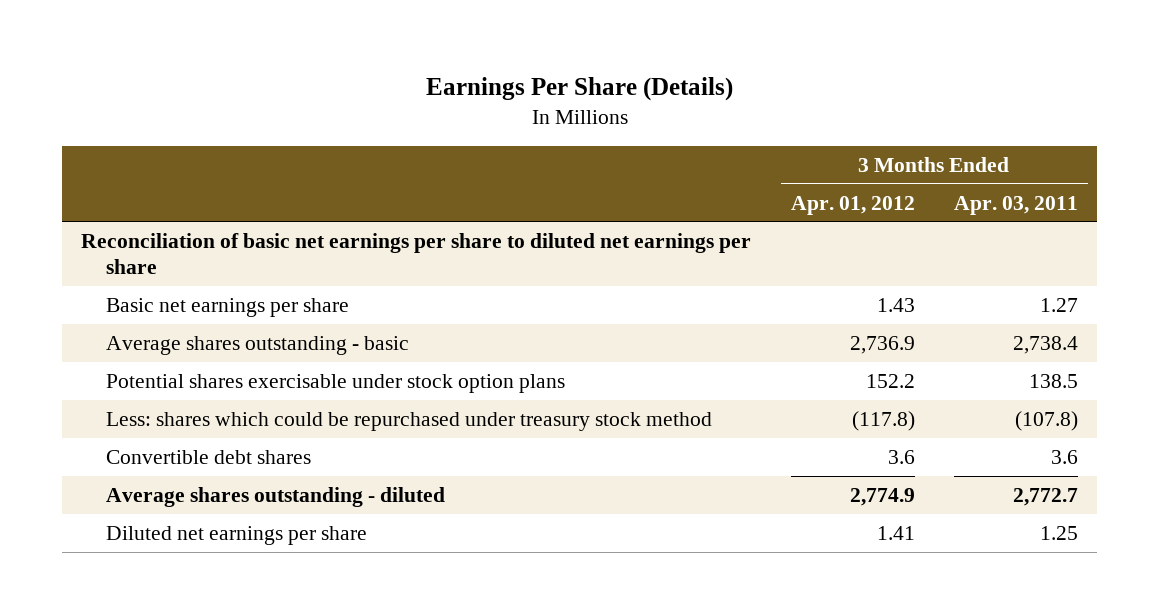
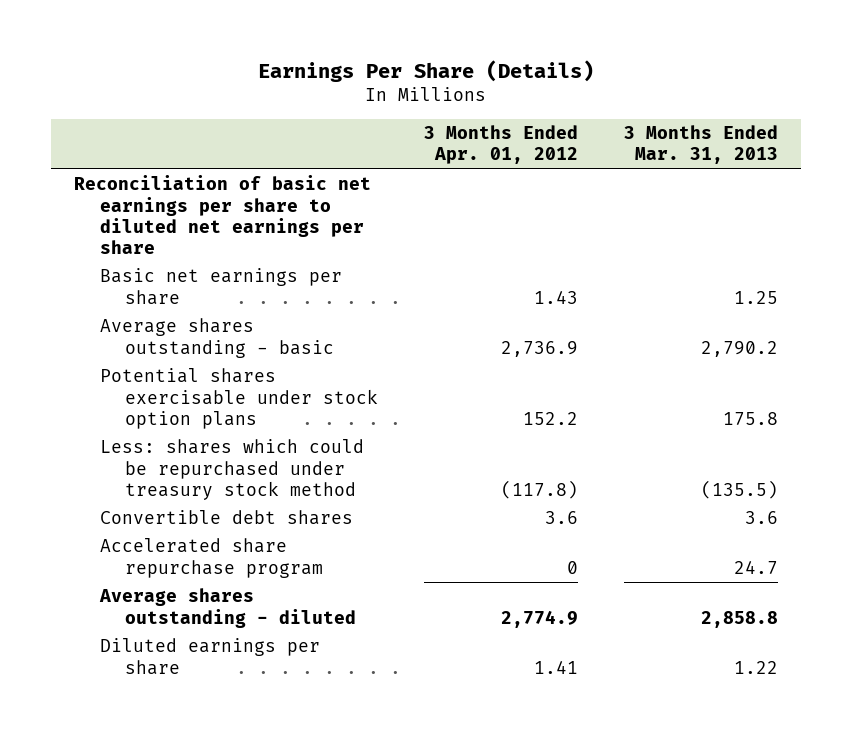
- | 3 Months Ended Apr. 01, 2012 | 3 Months Ended Apr. 03, 2011
+ | 3 Months Ended Apr. 01, 2012 | 3 Months Ended Mar. 31, 2013
+ Accelerated share repurchase program | 0 | 24.7
- Diluted net earnings per share | 1.41 | 1.25
+ Diluted earnings per share | 1.41 | 1.22

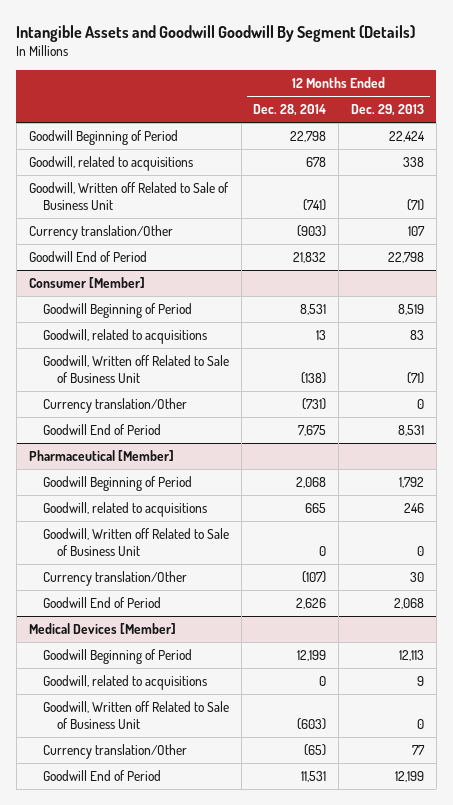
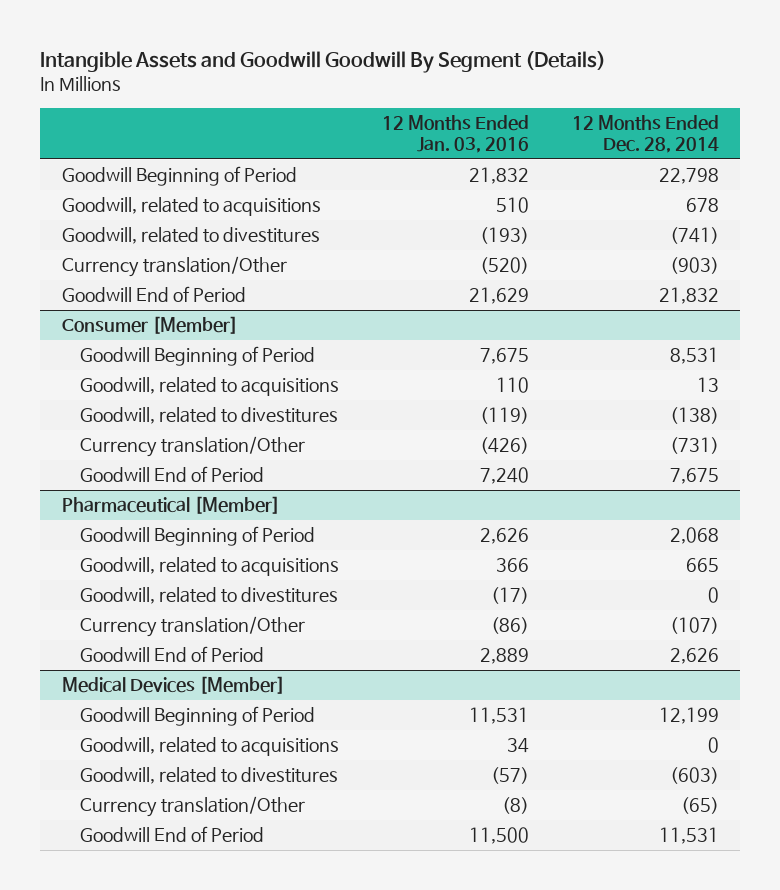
- | 12 Months Ended Dec. 28, 2014 | 12 Months Ended Dec. 29, 2013
+ | 12 Months Ended Jan. 03, 2016 | 12 Months Ended Dec. 28, 2014
- Goodwill, Written off Related to Sale of Business Unit | (741) | (71)
+ Goodwill, related to divestitures | (193) | (741)
@ Consumer [Member]
- Goodwill, Written off Related to Sale of Business Unit | (138) | (71)
+ Goodwill, related to divestitures | (119) | (138)
@ Pharmaceutical [Member]
- Goodwill, Written off Related to Sale of Business Unit | 0 | 0
+ Goodwill, related to divestitures | (17) | 0
@ Medical Devices [Member]
- Goodwill, Written off Related to Sale of Business Unit | (603) | 0
+ Goodwill, related to divestitures | (57) | (603)

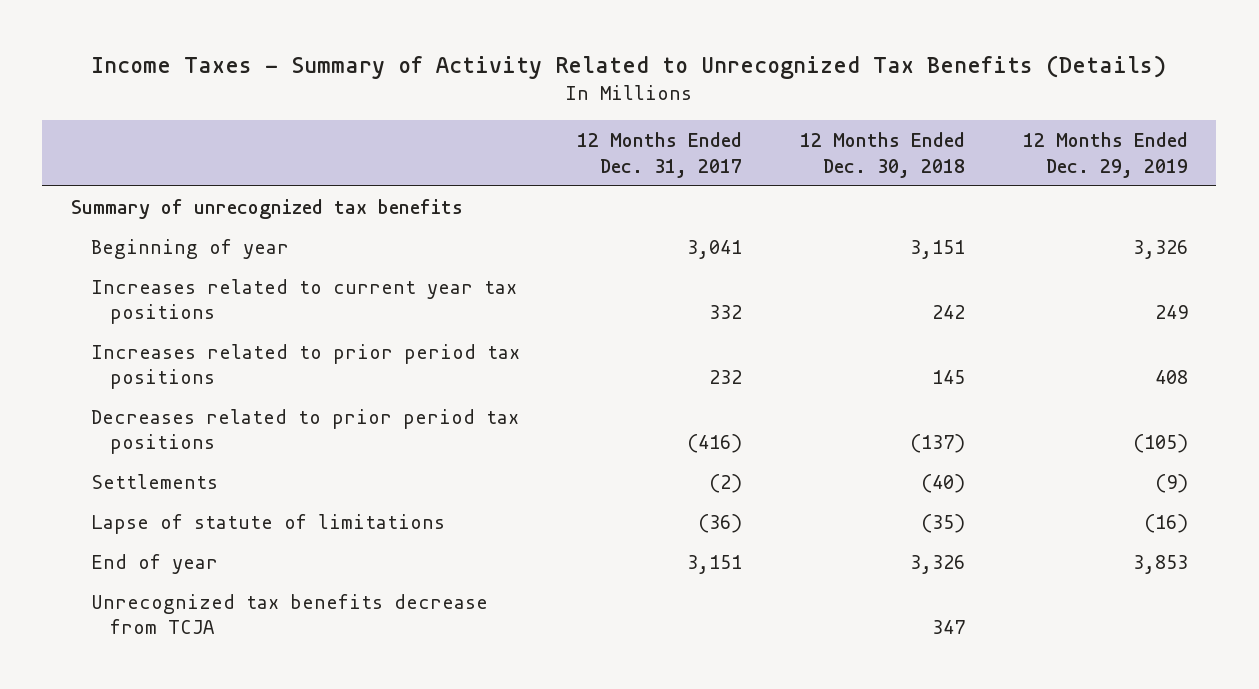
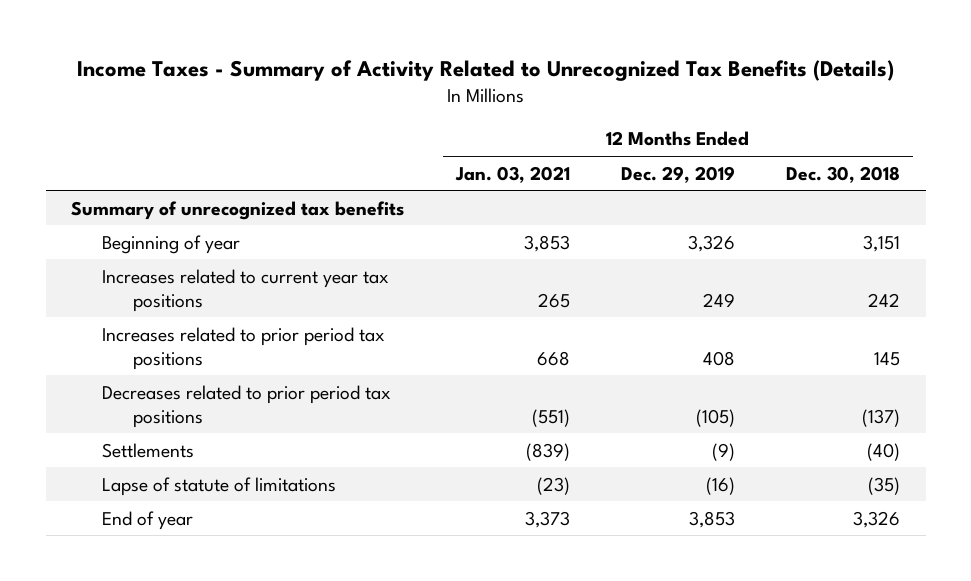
- | 12 Months Ended Dec. 31, 2017 | 12 Months Ended Dec. 30, 2018 | 12 Months Ended Dec. 29, 2019
+ | 12 Months Ended Jan. 03, 2021 | 12 Months Ended Dec. 29, 2019 | 12 Months Ended Dec. 30, 2018
- Unrecognized tax benefits decrease from TCJA | | 347 |

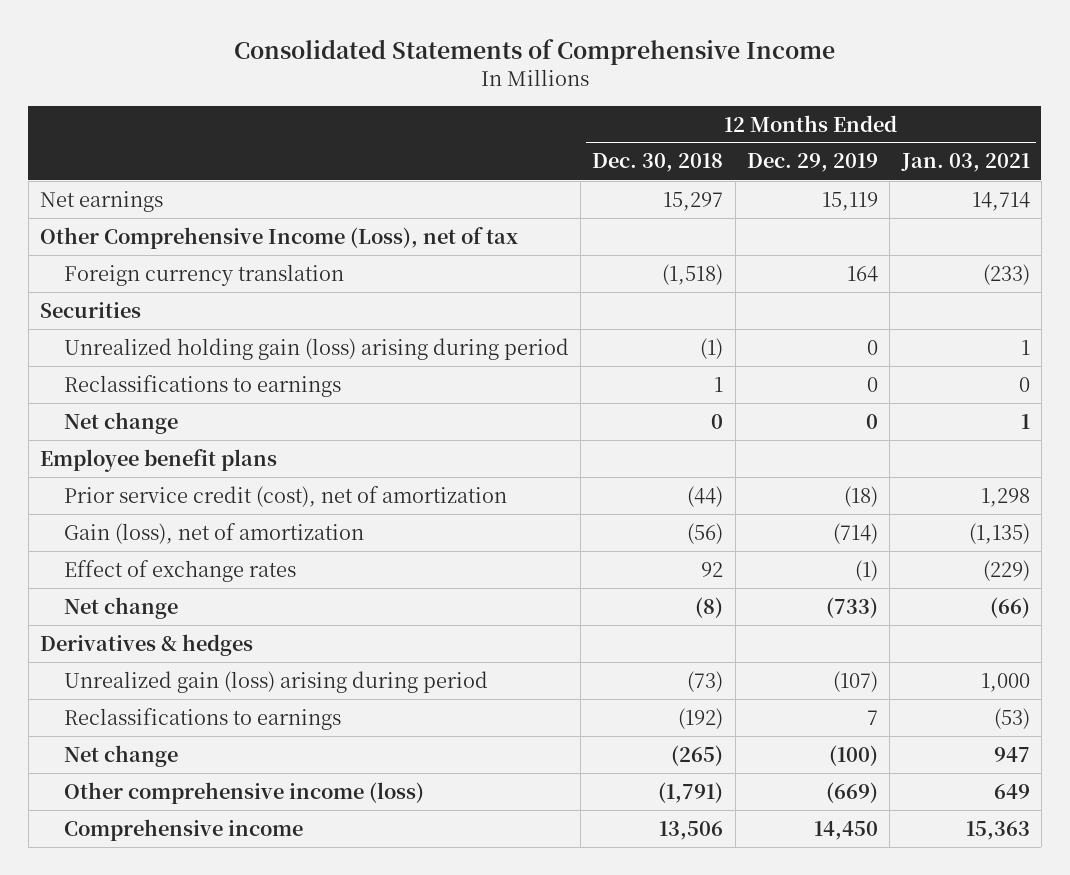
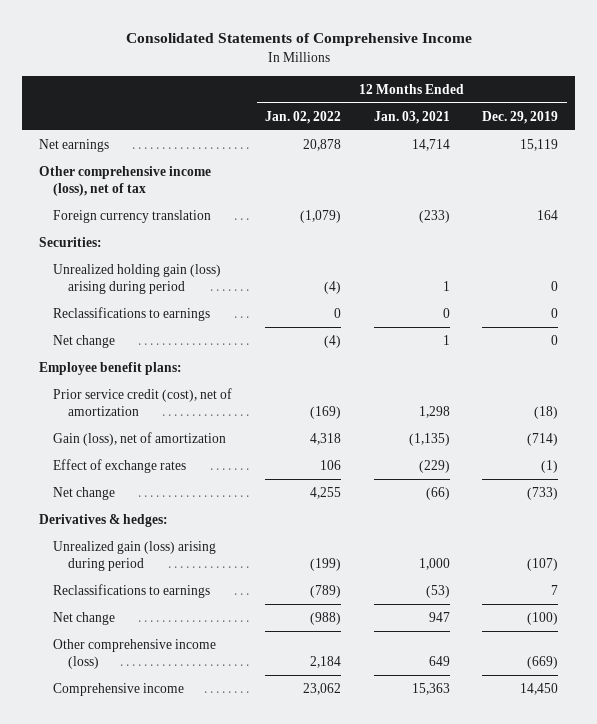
- | 12 Months Ended Dec. 30, 2018 | 12 Months Ended Dec. 29, 2019 | 12 Months Ended Jan. 03, 2021
+ | 12 Months Ended Jan. 02, 2022 | 12 Months Ended Jan. 03, 2021 | 12 Months Ended Dec. 29, 2019
- Other Comprehensive Income (Loss), net of tax
+ Other comprehensive income (loss), net of tax
- Securities
+ Securities:
- Employee benefit plans
+ Employee benefit plans:
- Derivatives & hedges
+ Derivatives & hedges:

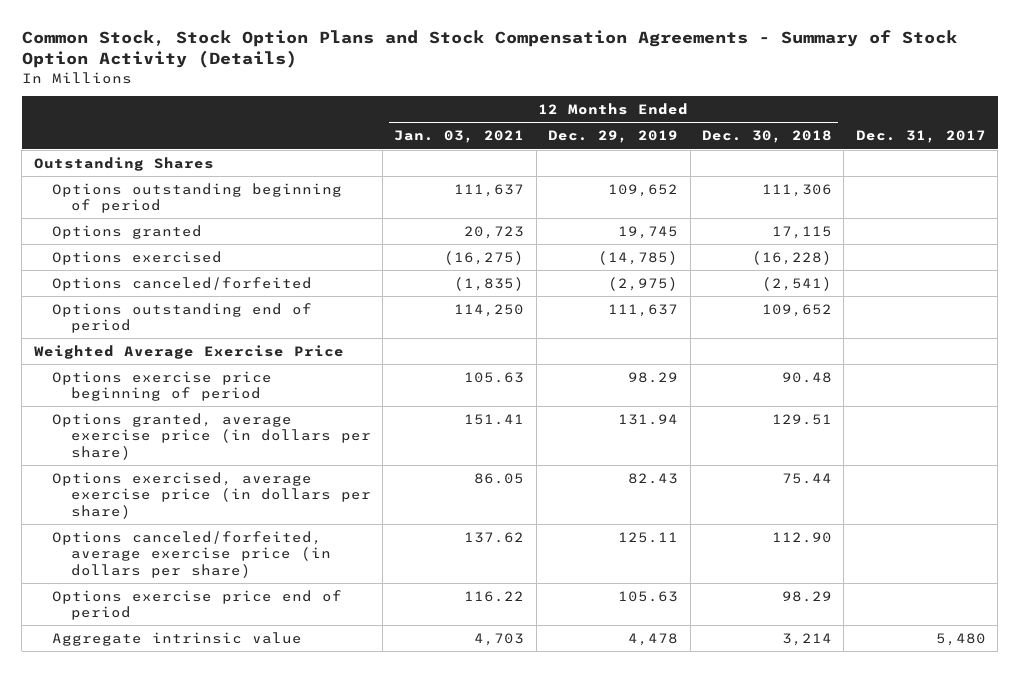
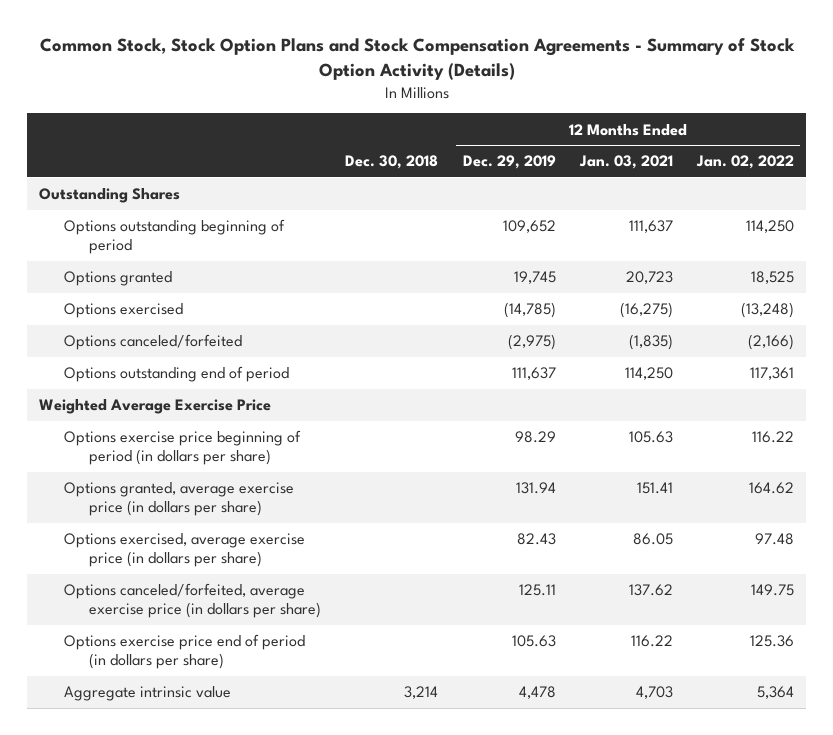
- | 12 Months Ended Jan. 03, 2021 | 12 Months Ended Dec. 29, 2019 | 12 Months Ended Dec. 30, 2018 | Dec. 31, 2017
+ | Dec. 30, 2018 | 12 Months Ended Dec. 29, 2019 | 12 Months Ended Jan. 03, 2021 | 12 Months Ended Jan. 02, 2022
- Options exercise price beginning of period | 105.63 | 98.29 | 90.48 |
+ Options exercise price beginning of period (in dollars per share) | | 98.29 | 105.63 | 116.22
- Options exercise price end of period | 116.22 | 105.63 | 98.29 |
+ Options exercise price end of period (in dollars per share) | | 105.63 | 116.22 | 125.36

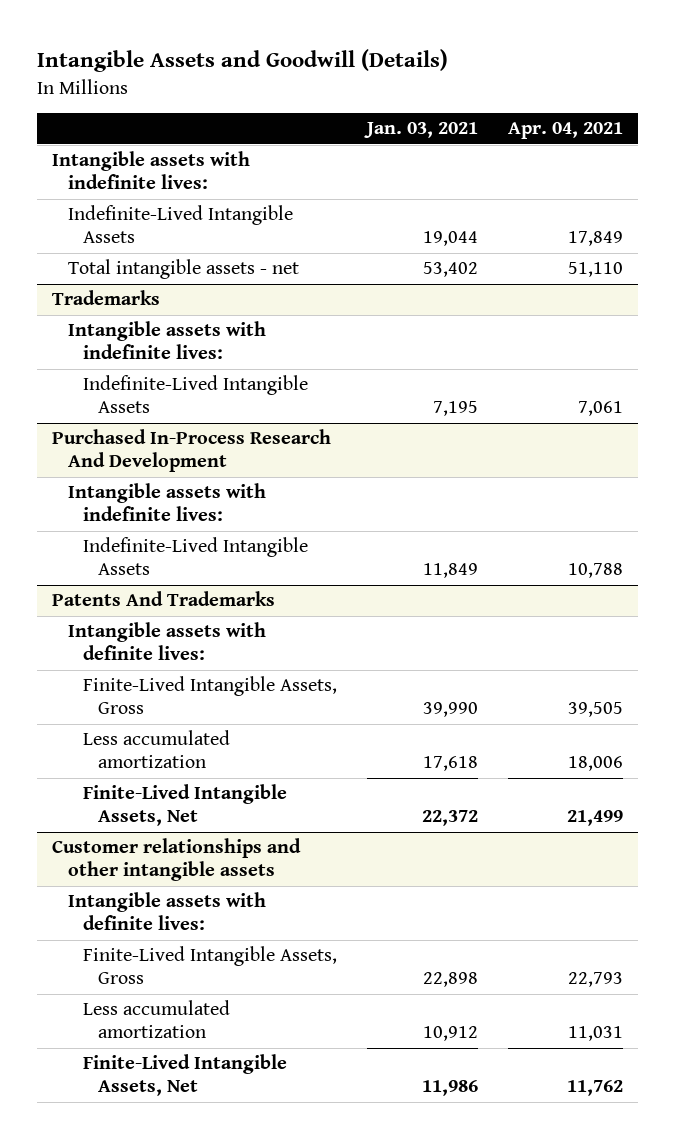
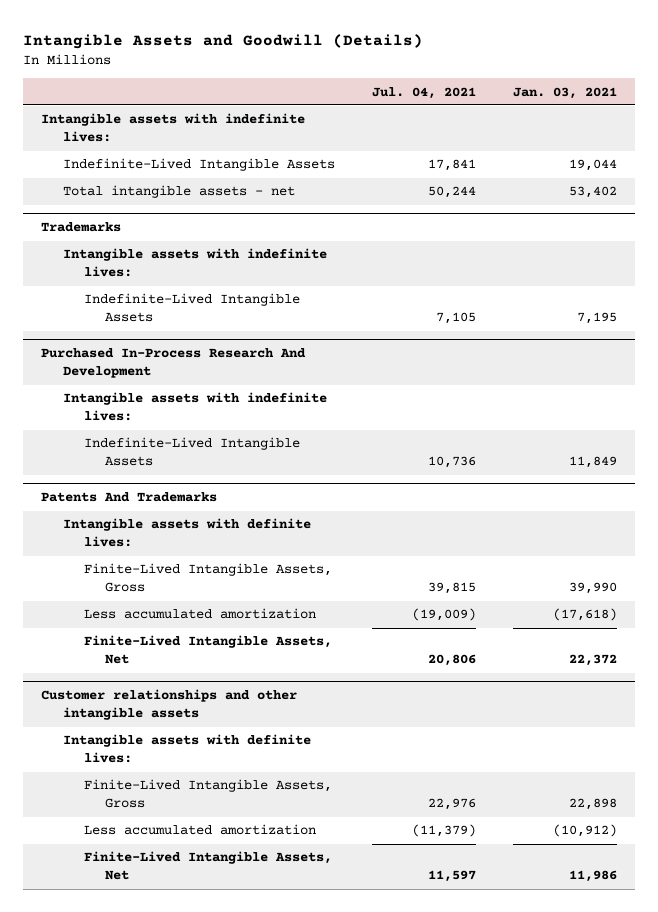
- | Jan. 03, 2021 | Apr. 04, 2021
+ | Jul. 04, 2021 | Jan. 03, 2021
@ Patents And Trademarks
- Less accumulated amortization | 17,618 | 18,006
+ Less accumulated amortization | (19,009) | (17,618)
@ Customer relationships and other intangible assets
- Less accumulated amortization | 10,912 | 11,031
+ Less accumulated amortization | (11,379) | (10,912)

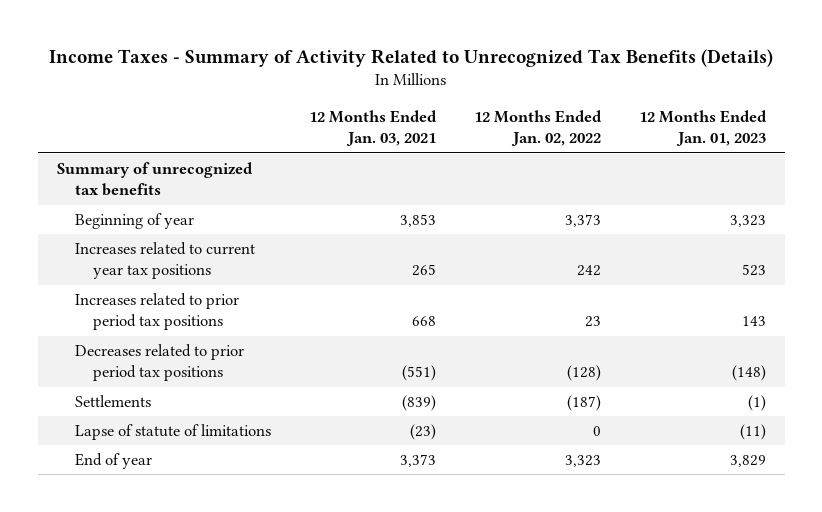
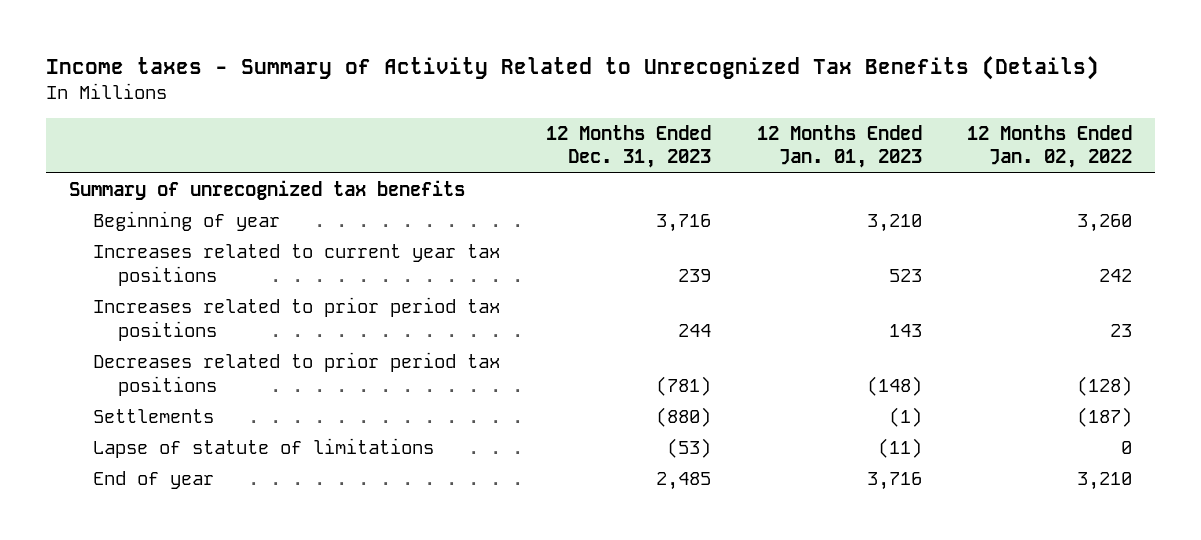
- Income Taxes - Summary of Activity Related to Unrecognized Tax Benefits (Details)
+ Income taxes - Summary of Activity Related to Unrecognized Tax Benefits (Details)
- | 12 Months Ended Jan. 03, 2021 | 12 Months Ended Jan. 02, 2022 | 12 Months Ended Jan. 01, 2023
+ | 12 Months Ended Dec. 31, 2023 | 12 Months Ended Jan. 01, 2023 | 12 Months Ended Jan. 02, 2022
- Beginning of year | 3,853 | 3,373 | 3,323
+ Beginning of year | 3,716 | 3,210 | 3,260
- End of year | 3,373 | 3,323 | 3,829
+ End of year | 2,485 | 3,716 | 3,210

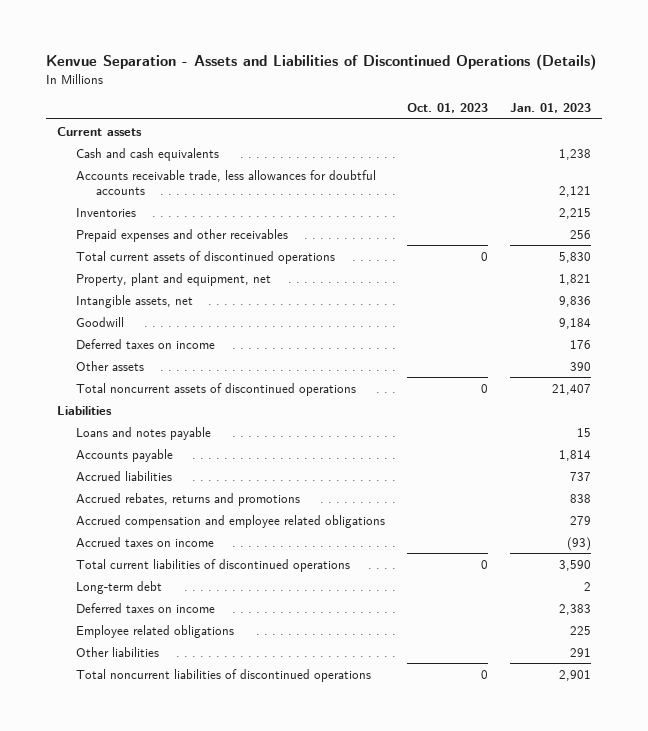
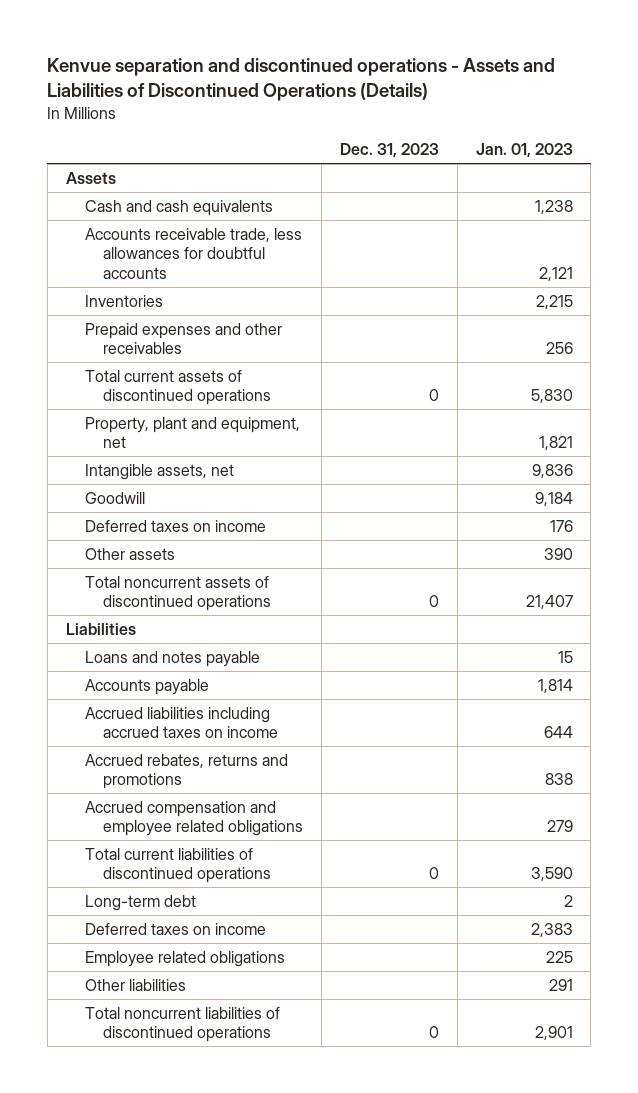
- Kenvue Separation - Assets and Liabilities of Discontinued Operations (Details)
+ Kenvue separation and discontinued operations - Assets and Liabilities of Discontinued Operations (Details)
- | Oct. 01, 2023 | Jan. 01, 2023
+ | Dec. 31, 2023 | Jan. 01, 2023
- Current assets
+ Assets
- Accrued liabilities | | 737
+ Accrued liabilities including accrued taxes on income | | 644
- Accrued taxes on income | | (93)

